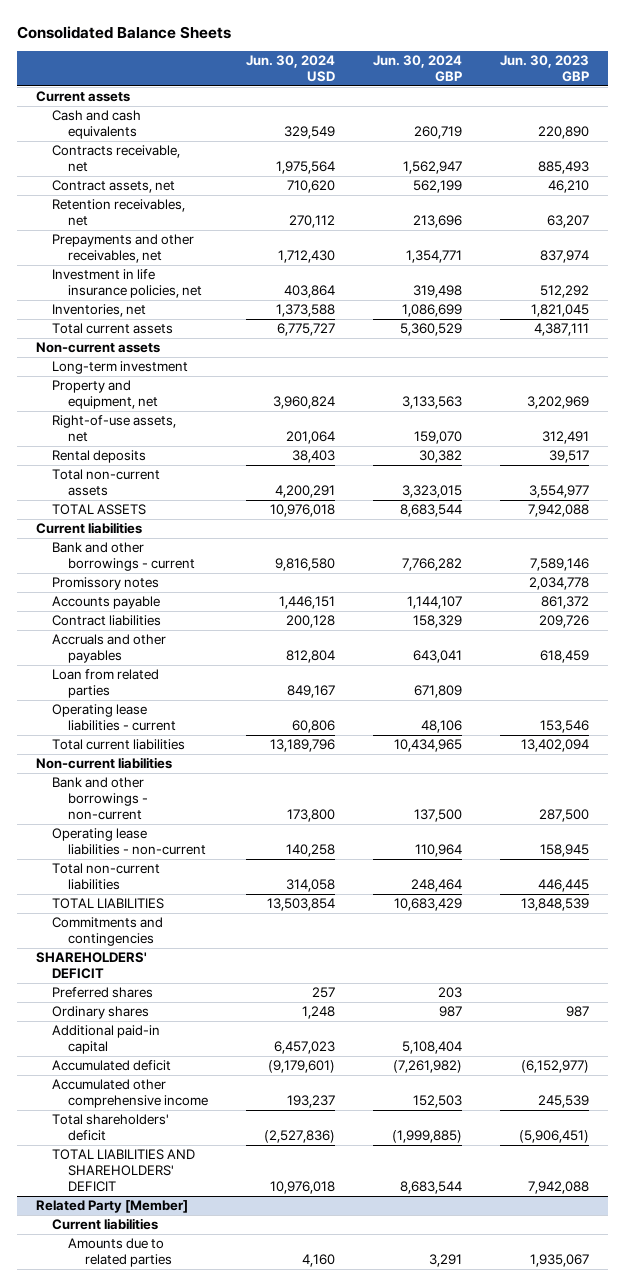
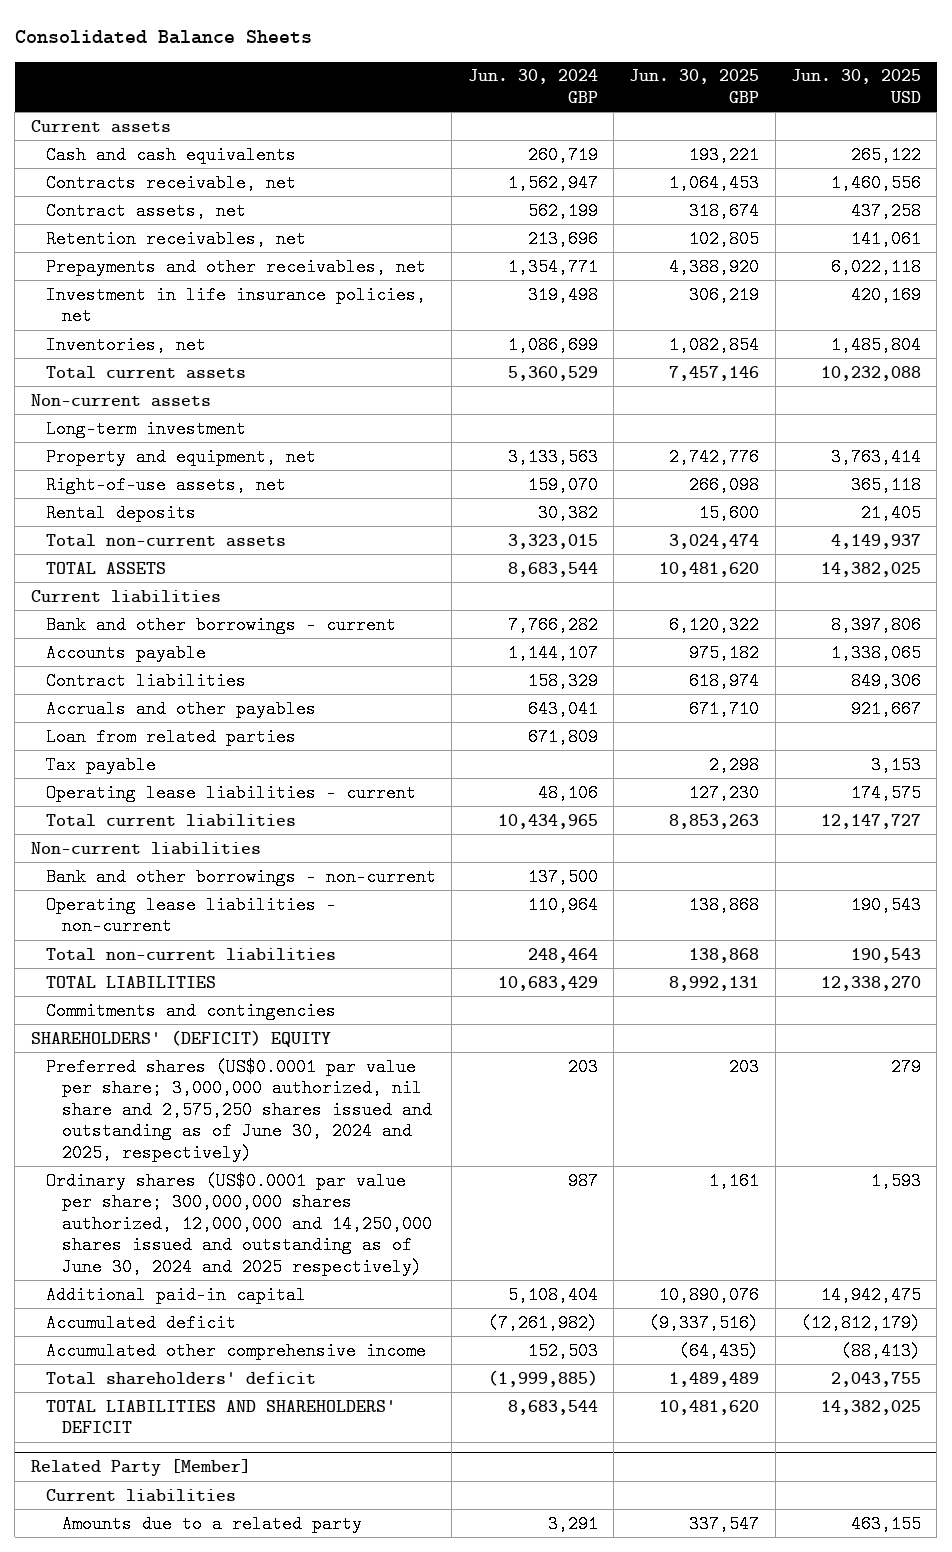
- | Jun. 30, 2024 USD | Jun. 30, 2024 GBP | Jun. 30, 2023 GBP
+ | Jun. 30, 2024 GBP | Jun. 30, 2025 GBP | Jun. 30, 2025 USD
- Promissory notes | | | 2,034,778
+ Tax payable | | 2,298 | 3,153
- SHAREHOLDERS' DEFICIT
- Preferred shares | 257 | 203 |
- Ordinary shares | 1,248 | 987 | 987
+ SHAREHOLDERS' (DEFICIT) EQUITY
+ Preferred shares (US$0.0001 par value per share; 3,000,000 authorized, nil share and 2,575,250 shares issued and outstanding as of June 30, 2024 and 2025, respectively) | 203 | 203 | 279
+ Ordinary shares (US$0.0001 par value per share; 300,000,000 shares authorized, 12,000,000 and 14,250,000 shares issued and outstanding as of June 30, 2024 and 2025 respectively) | 987 | 1,161 | 1,593
@ Related Party [Member]
- Amounts due to related parties | 4,160 | 3,291 | 1,935,067
+ Amounts due to a related party | 3,291 | 337,547 | 463,155

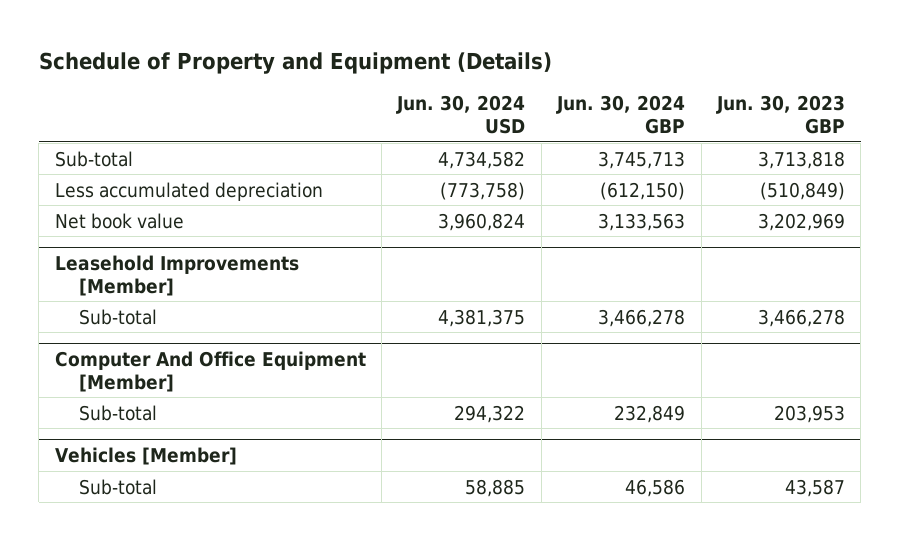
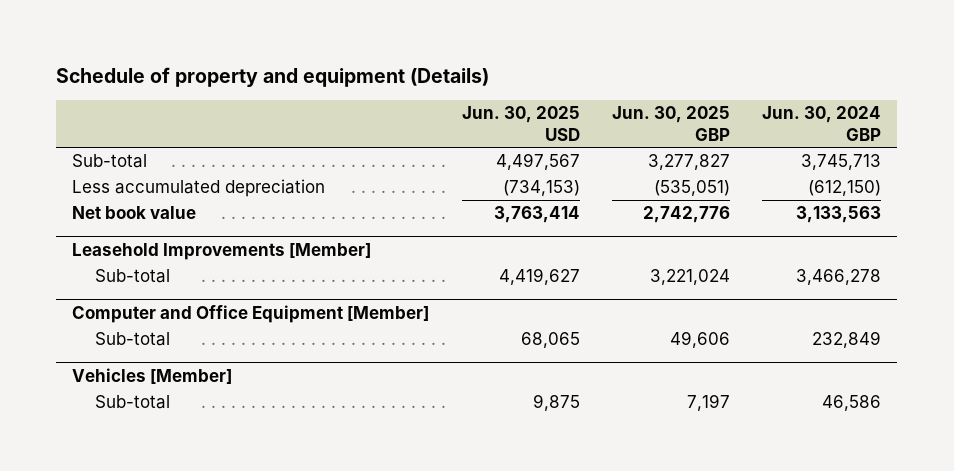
- Schedule of Property and Equipment (Details)
+ Schedule of property and equipment (Details)
- | Jun. 30, 2024 USD | Jun. 30, 2024 GBP | Jun. 30, 2023 GBP
+ | Jun. 30, 2025 USD | Jun. 30, 2025 GBP | Jun. 30, 2024 GBP
- Computer And Office Equipment [Member]
+ Computer and Office Equipment [Member]

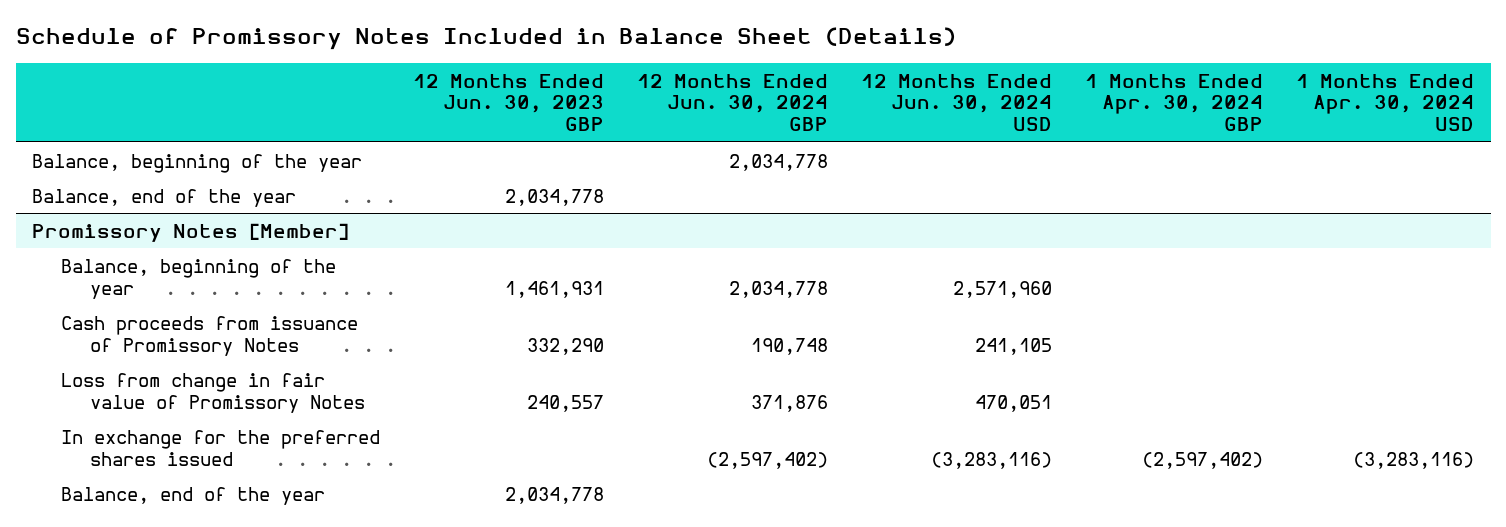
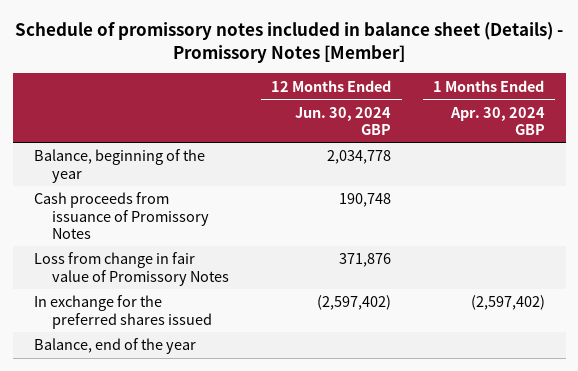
- Schedule of Promissory Notes Included in Balance Sheet (Details)
+ Schedule of promissory notes included in balance sheet (Details) - Promissory Notes [Member]
- | 12 Months Ended Jun. 30, 2023 GBP | 12 Months Ended Jun. 30, 2024 GBP | 12 Months Ended Jun. 30, 2024 USD | 1 Months Ended Apr. 30, 2024 GBP | 1 Months Ended Apr. 30, 2024 USD
+ | 12 Months Ended Jun. 30, 2024 GBP | 1 Months Ended Apr. 30, 2024 GBP
- Balance, end of the year | 2,034,778 | | | |
- Promissory Notes [Member]
- Balance, beginning of the year | 1,461,931 | 2,034,778 | 2,571,960 | |

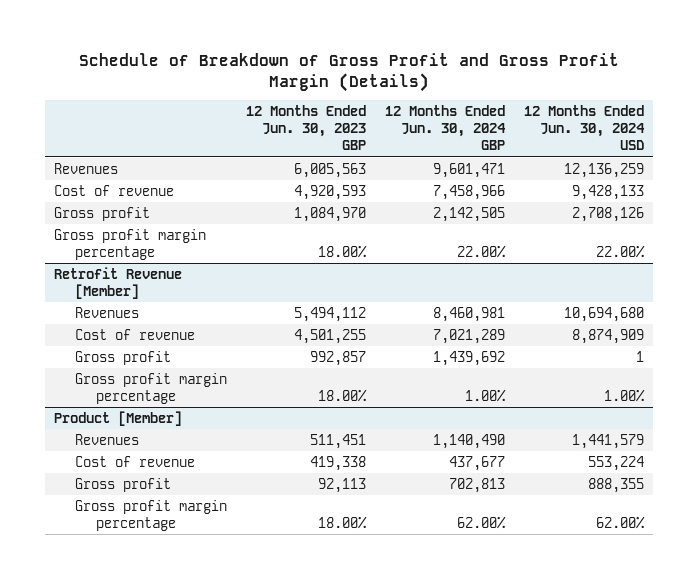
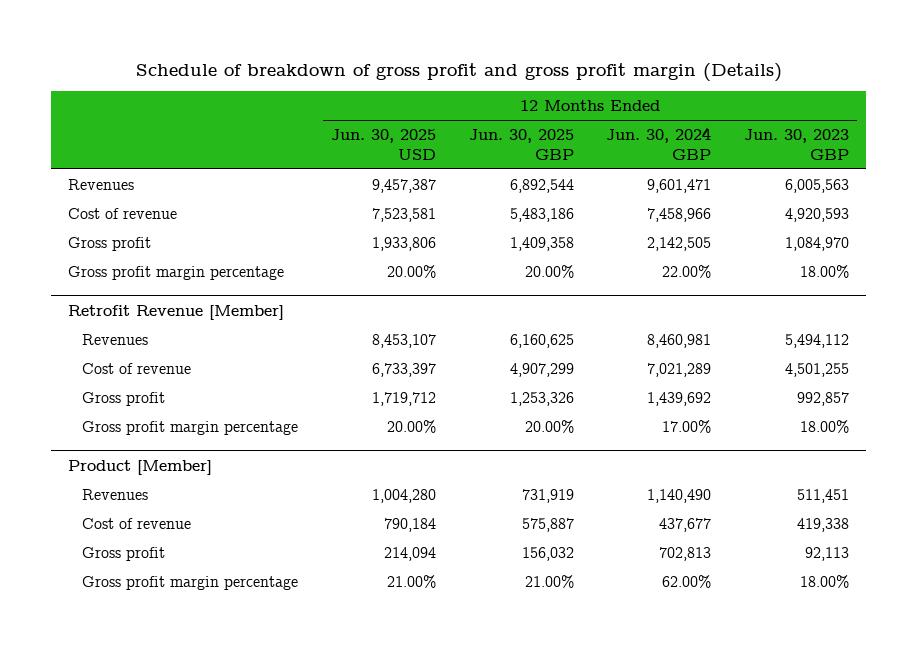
- Schedule of Breakdown of Gross Profit and Gross Profit Margin (Details)
+ Schedule of breakdown of gross profit and gross profit margin (Details)
- | 12 Months Ended Jun. 30, 2023 GBP | 12 Months Ended Jun. 30, 2024 GBP | 12 Months Ended Jun. 30, 2024 USD
+ | 12 Months Ended Jun. 30, 2025 USD | 12 Months Ended Jun. 30, 2025 GBP | 12 Months Ended Jun. 30, 2024 GBP | 12 Months Ended Jun. 30, 2023 GBP
@ Retrofit Revenue [Member]
- Gross profit margin percentage | 18.00% | 1.00% | 1.00%
+ Gross profit margin percentage | 20.00% | 20.00% | 17.00% | 18.00%

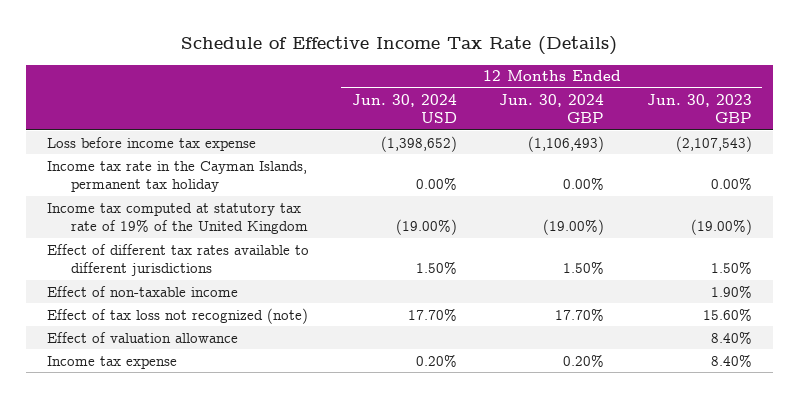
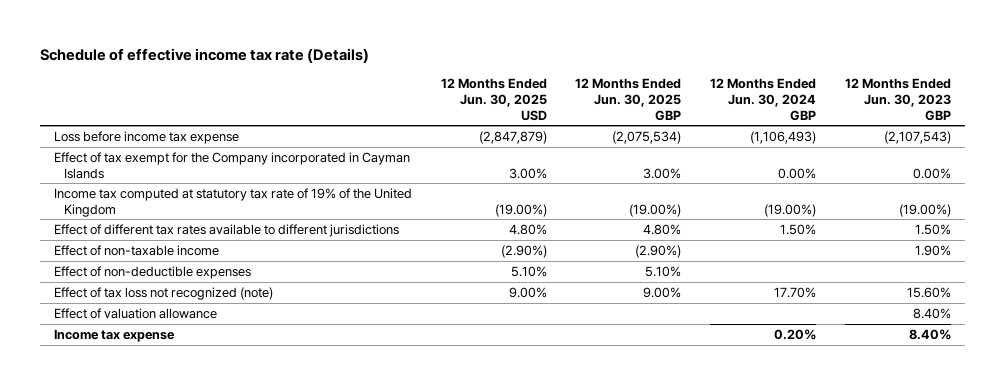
- Schedule of Effective Income Tax Rate (Details)
+ Schedule of effective income tax rate (Details)
- | 12 Months Ended Jun. 30, 2024 USD | 12 Months Ended Jun. 30, 2024 GBP | 12 Months Ended Jun. 30, 2023 GBP
+ | 12 Months Ended Jun. 30, 2025 USD | 12 Months Ended Jun. 30, 2025 GBP | 12 Months Ended Jun. 30, 2024 GBP | 12 Months Ended Jun. 30, 2023 GBP
- Income tax rate in the Cayman Islands, permanent tax holiday | 0.00% | 0.00% | 0.00%
+ Effect of tax exempt for the Company incorporated in Cayman Islands | 3.00% | 3.00% | 0.00% | 0.00%
+ Effect of non-deductible expenses | 5.10% | 5.10% | |

